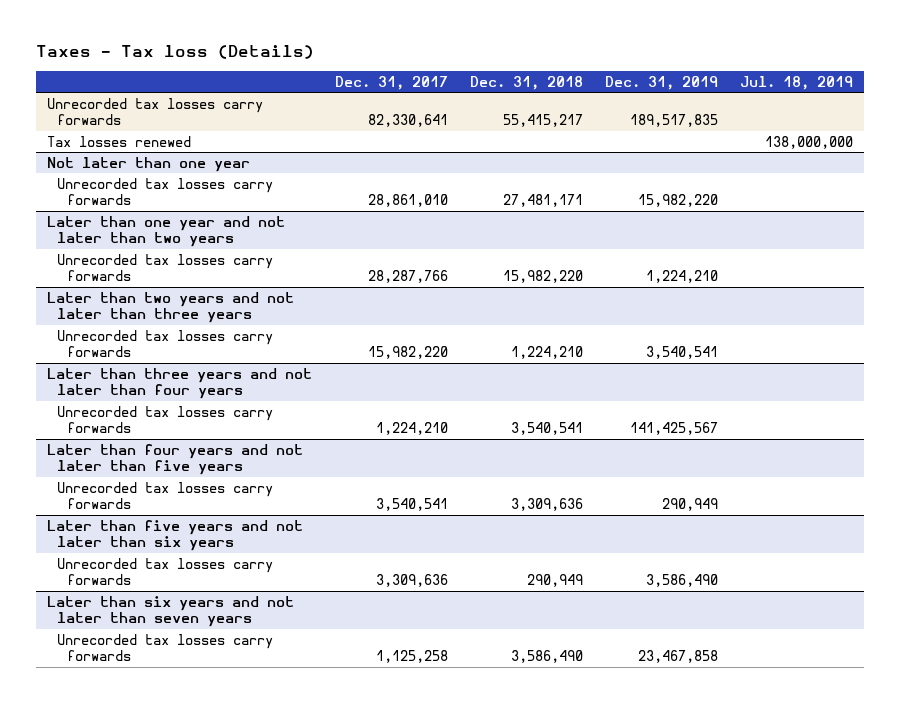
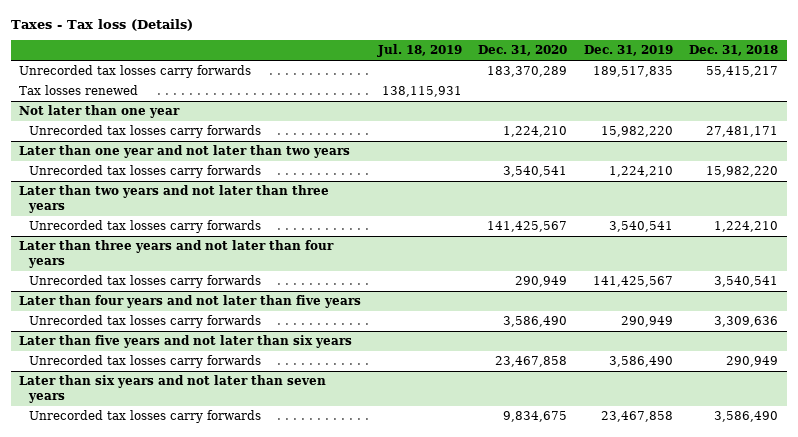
- | Dec. 31, 2017 | Dec. 31, 2018 | Dec. 31, 2019 | Jul. 18, 2019
+ | Jul. 18, 2019 | Dec. 31, 2020 | Dec. 31, 2019 | Dec. 31, 2018
- Tax losses renewed | | | | 138,000,000
+ Tax losses renewed | 138,115,931 | | |

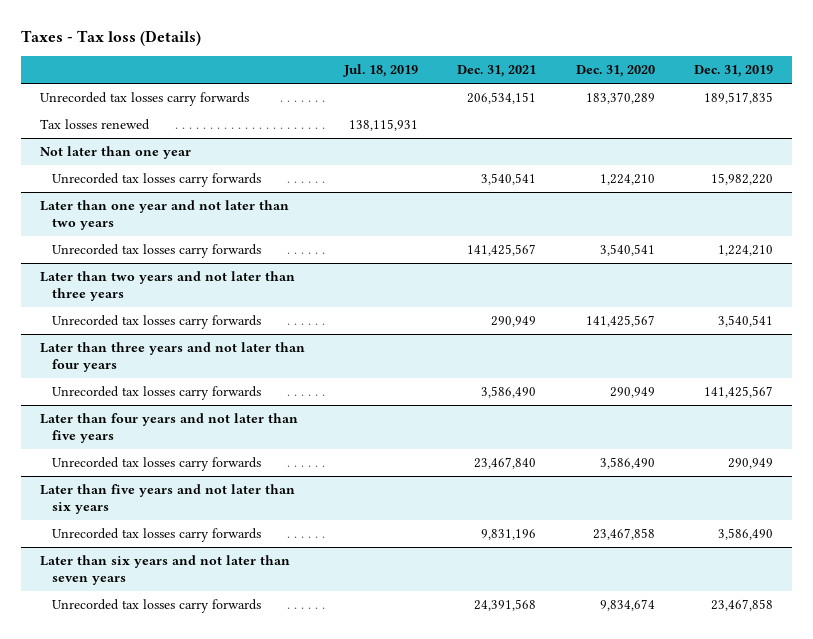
- | Jul. 18, 2019 | Dec. 31, 2020 | Dec. 31, 2019 | Dec. 31, 2018
+ | Jul. 18, 2019 | Dec. 31, 2021 | Dec. 31, 2020 | Dec. 31, 2019
@ Later than six years and not later than seven years
- Unrecorded tax losses carry forwards | | 9,834,675 | 23,467,858 | 3,586,490
+ Unrecorded tax losses carry forwards | | 24,391,568 | 9,834,674 | 23,467,858

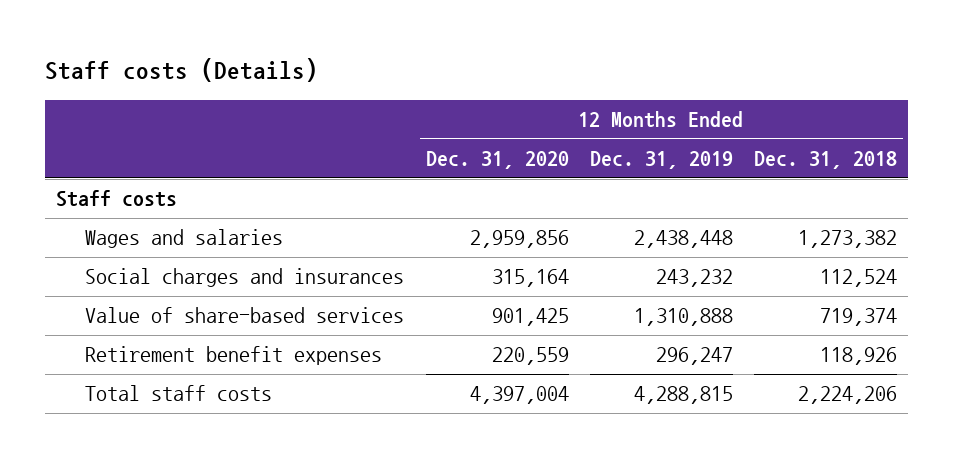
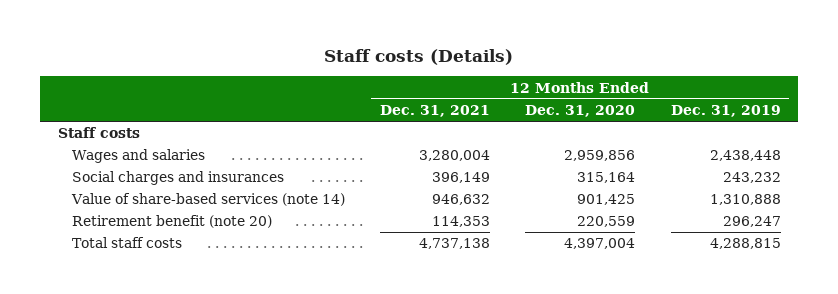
- | 12 Months Ended Dec. 31, 2020 | 12 Months Ended Dec. 31, 2019 | 12 Months Ended Dec. 31, 2018
+ | 12 Months Ended Dec. 31, 2021 | 12 Months Ended Dec. 31, 2020 | 12 Months Ended Dec. 31, 2019
- Value of share-based services | 901,425 | 1,310,888 | 719,374
- Retirement benefit expenses | 220,559 | 296,247 | 118,926
+ Value of share-based services (note 14) | 946,632 | 901,425 | 1,310,888
+ Retirement benefit (note 20) | 114,353 | 220,559 | 296,247

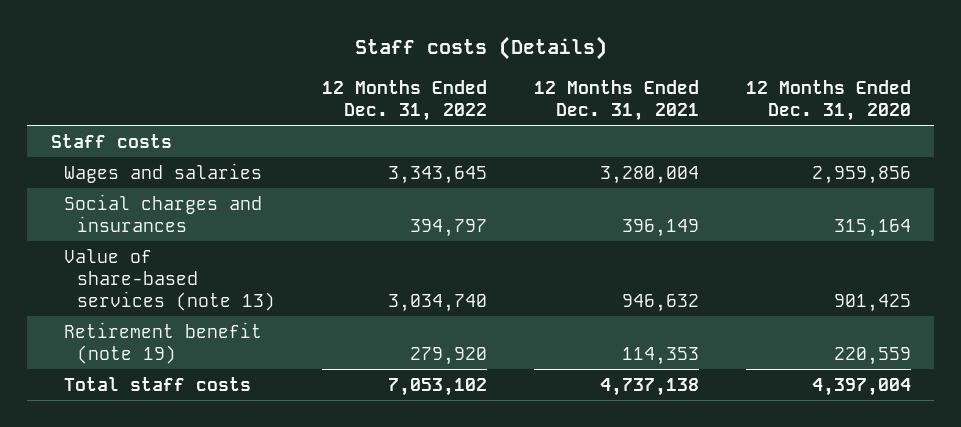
- | 12 Months Ended Dec. 31, 2021 | 12 Months Ended Dec. 31, 2020 | 12 Months Ended Dec. 31, 2019
+ | 12 Months Ended Dec. 31, 2022 | 12 Months Ended Dec. 31, 2021 | 12 Months Ended Dec. 31, 2020
- Value of share-based services (note 14) | 946,632 | 901,425 | 1,310,888
- Retirement benefit (note 20) | 114,353 | 220,559 | 296,247
+ Value of share-based services (note 13) | 3,034,740 | 946,632 | 901,425
+ Retirement benefit (note 19) | 279,920 | 114,353 | 220,559

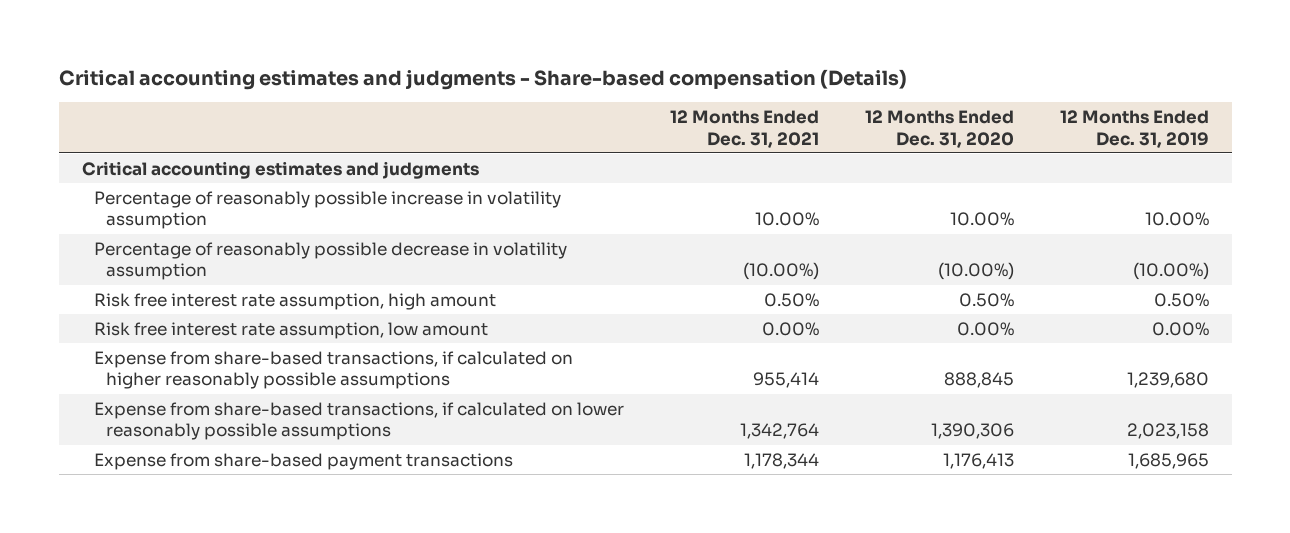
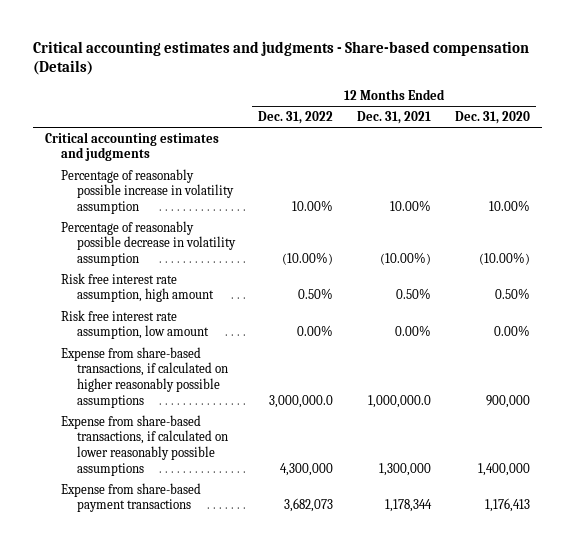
- | 12 Months Ended Dec. 31, 2021 | 12 Months Ended Dec. 31, 2020 | 12 Months Ended Dec. 31, 2019
+ | 12 Months Ended Dec. 31, 2022 | 12 Months Ended Dec. 31, 2021 | 12 Months Ended Dec. 31, 2020
- Expense from share-based transactions, if calculated on higher reasonably possible assumptions | 955,414 | 888,845 | 1,239,680
- Expense from share-based transactions, if calculated on lower reasonably possible assumptions | 1,342,764 | 1,390,306 | 2,023,158
+ Expense from share-based transactions, if calculated on higher reasonably possible assumptions | 3,000,000.0 | 1,000,000.0 | 900,000
+ Expense from share-based transactions, if calculated on lower reasonably possible assumptions | 4,300,000 | 1,300,000 | 1,400,000

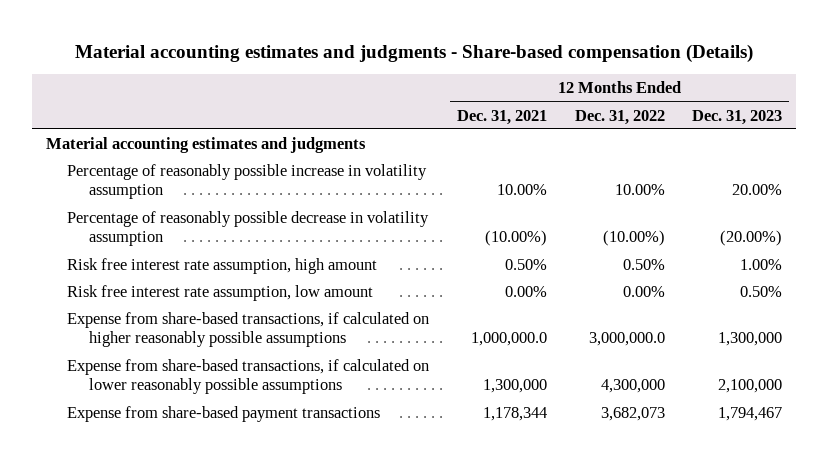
- Critical accounting estimates and judgments - Share-based compensation (Details)
+ Material accounting estimates and judgments - Share-based compensation (Details)
- | 12 Months Ended Dec. 31, 2022 | 12 Months Ended Dec. 31, 2021 | 12 Months Ended Dec. 31, 2020
+ | 12 Months Ended Dec. 31, 2021 | 12 Months Ended Dec. 31, 2022 | 12 Months Ended Dec. 31, 2023
- Critical accounting estimates and judgments
+ Material accounting estimates and judgments

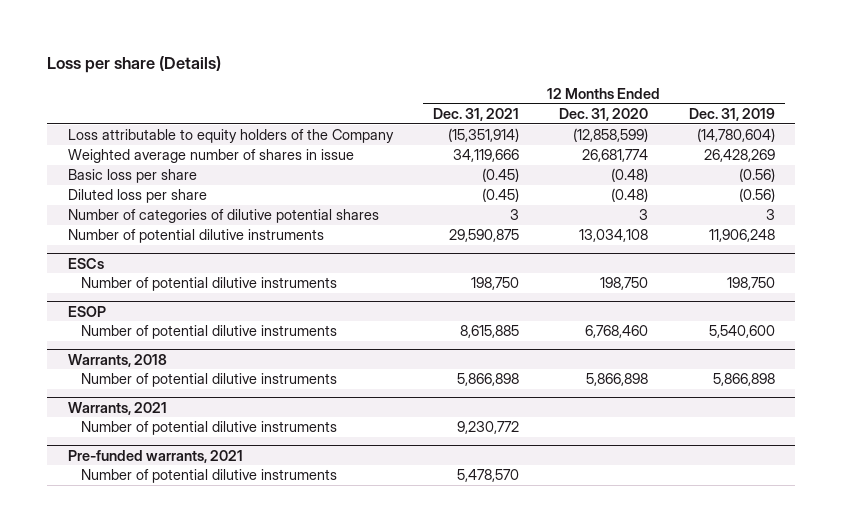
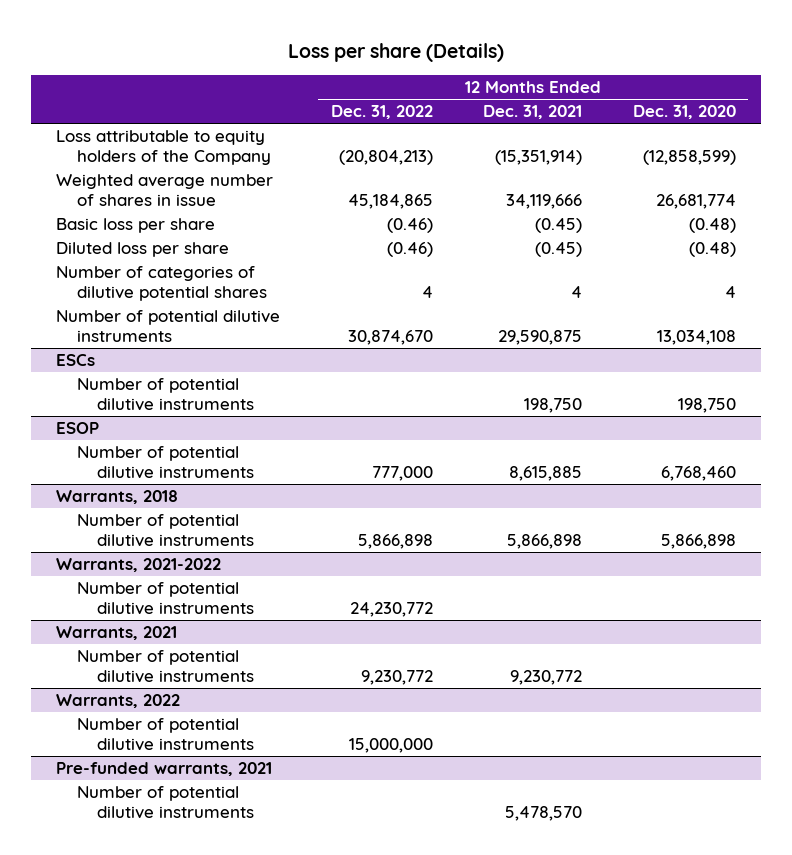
- | 12 Months Ended Dec. 31, 2021 | 12 Months Ended Dec. 31, 2020 | 12 Months Ended Dec. 31, 2019
+ | 12 Months Ended Dec. 31, 2022 | 12 Months Ended Dec. 31, 2021 | 12 Months Ended Dec. 31, 2020
- Number of categories of dilutive potential shares | 3 | 3 | 3
+ Number of categories of dilutive potential shares | 4 | 4 | 4
+ Warrants, 2021-2022
+ Number of potential dilutive instruments | 24,230,772 | |
+ Warrants, 2022
+ Number of potential dilutive instruments | 15,000,000 | |

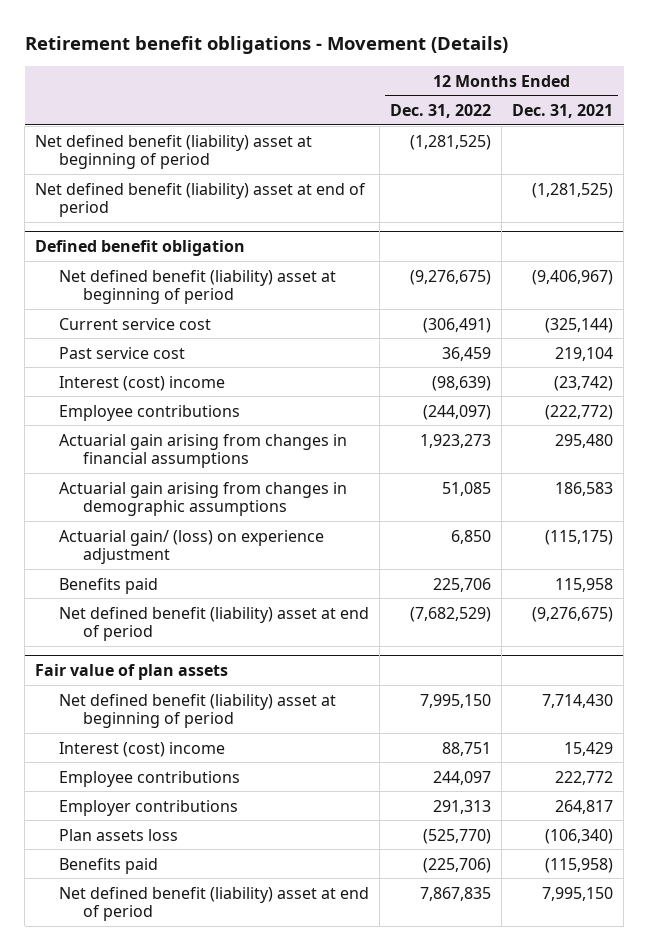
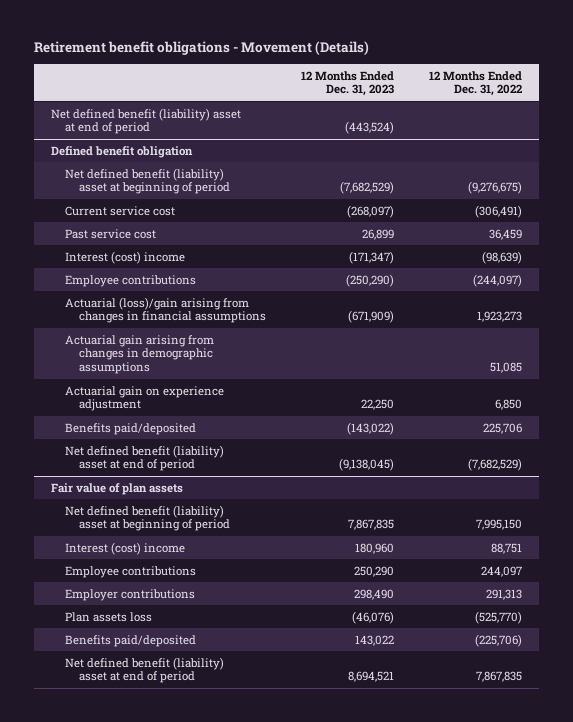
- | 12 Months Ended Dec. 31, 2022 | 12 Months Ended Dec. 31, 2021
+ | 12 Months Ended Dec. 31, 2023 | 12 Months Ended Dec. 31, 2022
- Net defined benefit (liability) asset at beginning of period | (1,281,525) |
@ Defined benefit obligation
- Actuarial gain arising from changes in financial assumptions | 1,923,273 | 295,480
+ Actuarial (loss)/gain arising from changes in financial assumptions | (671,909) | 1,923,273
- Actuarial gain/ (loss) on experience adjustment | 6,850 | (115,175)
- Benefits paid | 225,706 | 115,958
+ Actuarial gain on experience adjustment | 22,250 | 6,850
+ Benefits paid/deposited | (143,022) | 225,706
@ Fair value of plan assets
- Benefits paid | (225,706) | (115,958)
+ Benefits paid/deposited | 143,022 | (225,706)

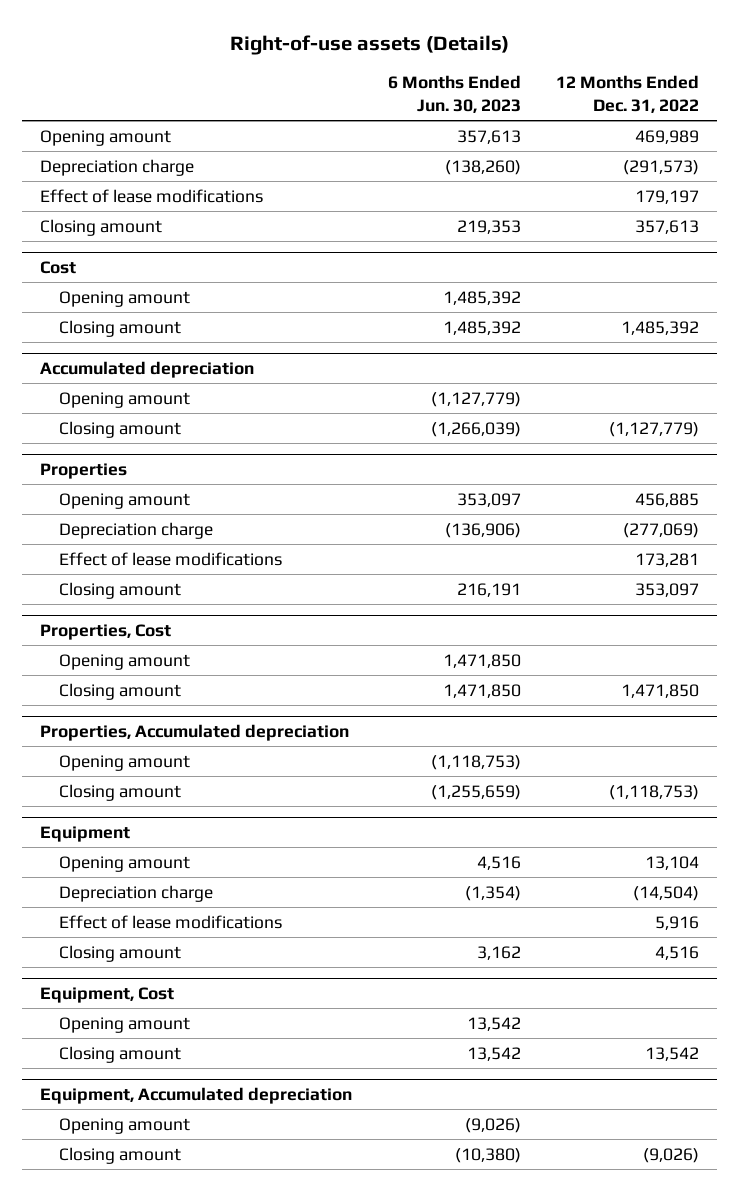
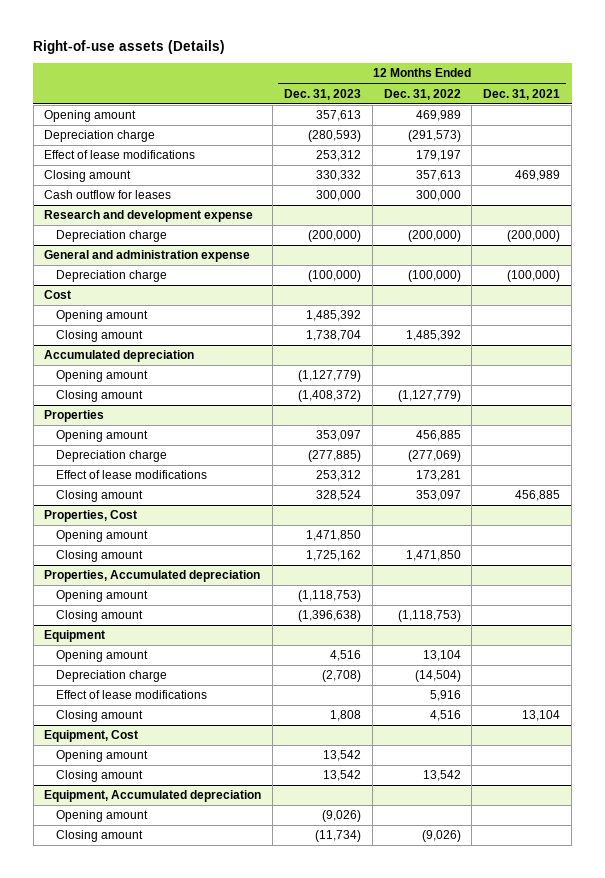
- | 6 Months Ended Jun. 30, 2023 | 12 Months Ended Dec. 31, 2022
+ | 12 Months Ended Dec. 31, 2023 | 12 Months Ended Dec. 31, 2022 | 12 Months Ended Dec. 31, 2021
+ Cash outflow for leases | 300,000 | 300,000 |
+ Research and development expense
+ Depreciation charge | (200,000) | (200,000) | (200,000)
+ General and administration expense
+ Depreciation charge | (100,000) | (100,000) | (100,000)

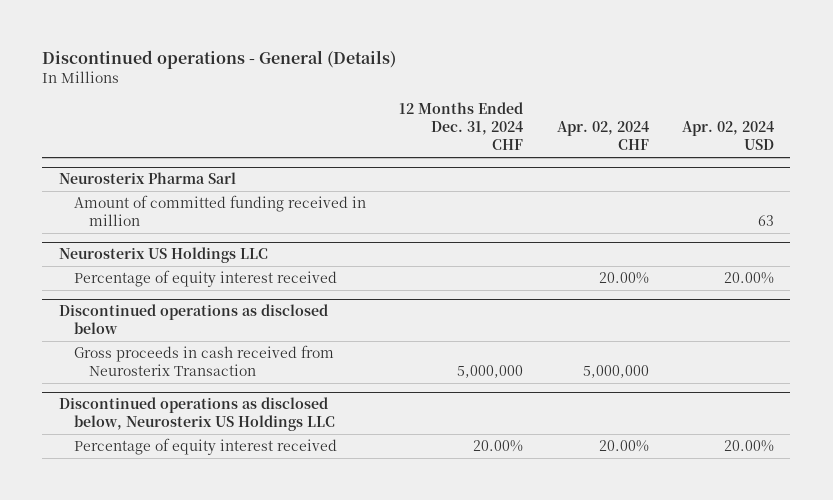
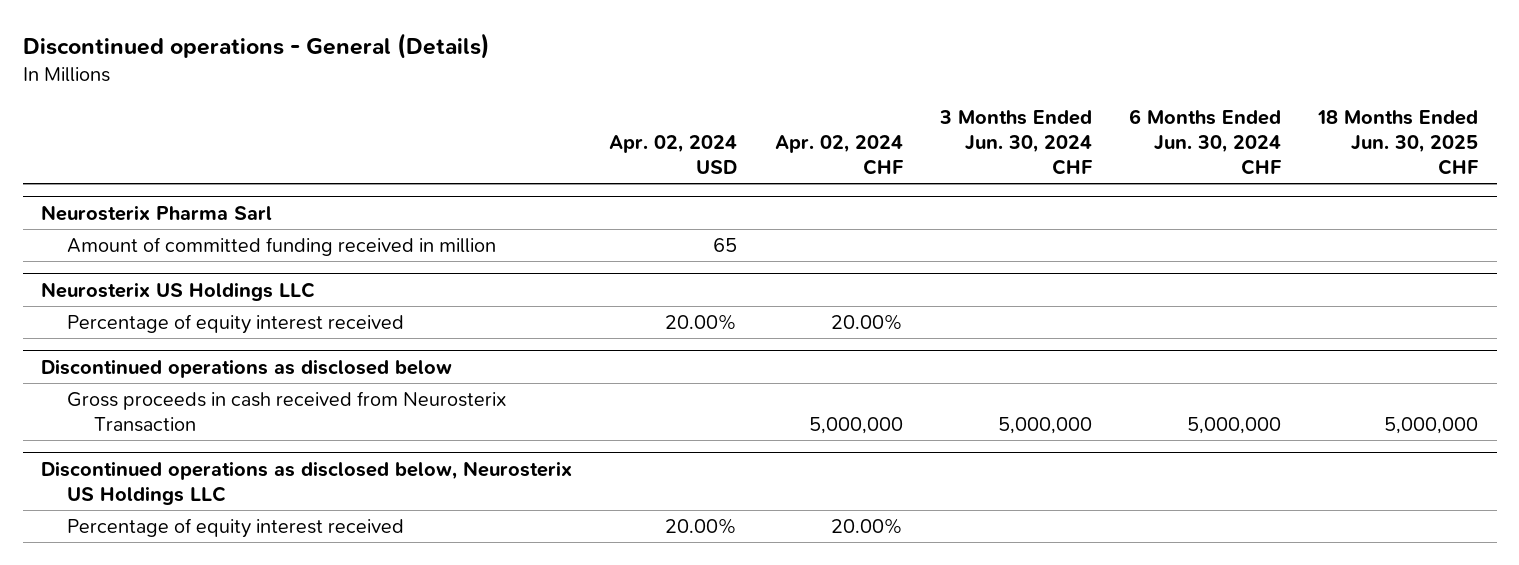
- | 12 Months Ended Dec. 31, 2024 CHF | Apr. 02, 2024 CHF | Apr. 02, 2024 USD
+ | Apr. 02, 2024 USD | Apr. 02, 2024 CHF | 3 Months Ended Jun. 30, 2024 CHF | 6 Months Ended Jun. 30, 2024 CHF | 18 Months Ended Jun. 30, 2025 CHF
@ Neurosterix Pharma Sarl
- Amount of committed funding received in million | | | 63
+ Amount of committed funding received in million | 65 | | | |

